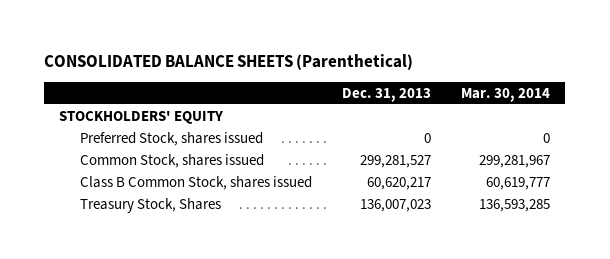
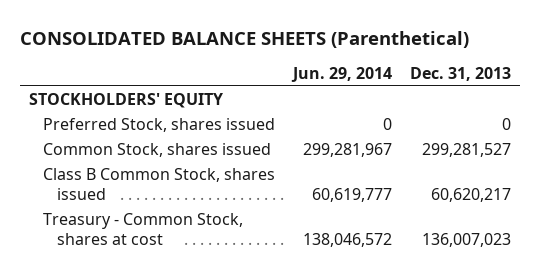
- | Dec. 31, 2013 | Mar. 30, 2014
+ | Jun. 29, 2014 | Dec. 31, 2013
- Treasury Stock, Shares | 136,007,023 | 136,593,285
+ Treasury - Common Stock, shares at cost | 138,046,572 | 136,007,023

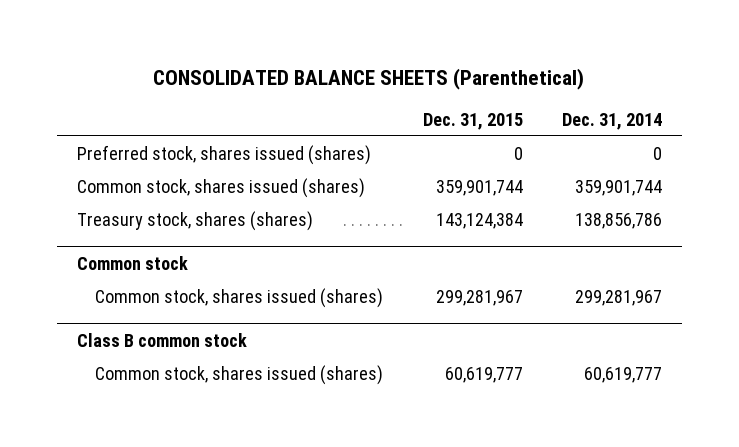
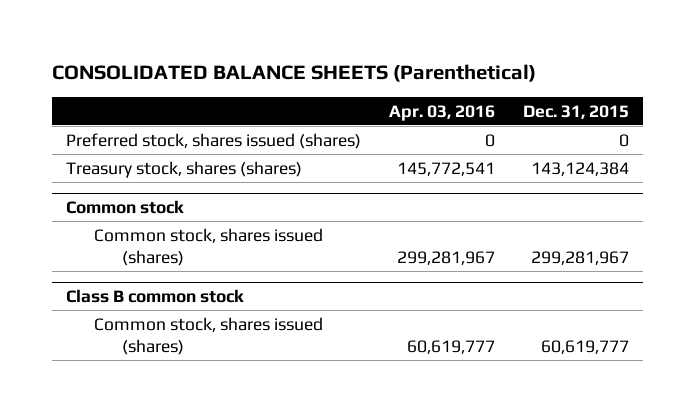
- | Dec. 31, 2015 | Dec. 31, 2014
+ | Apr. 03, 2016 | Dec. 31, 2015
- Common stock, shares issued (shares) | 359,901,744 | 359,901,744

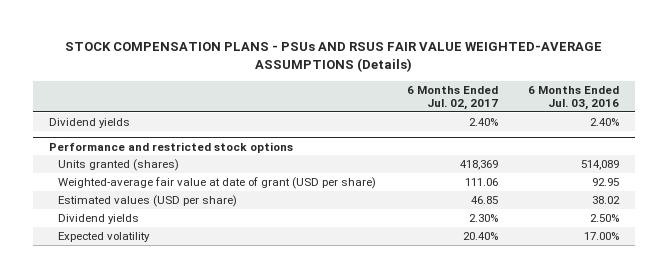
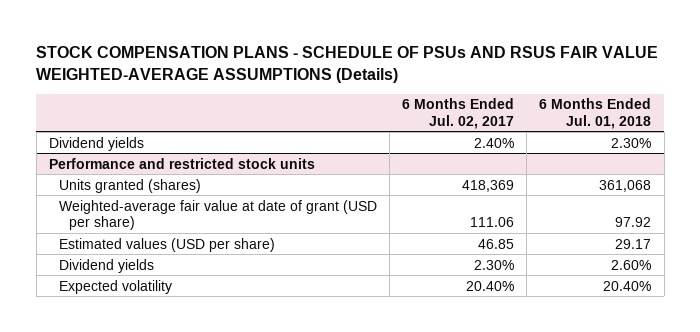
- STOCK COMPENSATION PLANS - PSUs AND RSUS FAIR VALUE WEIGHTED-AVERAGE ASSUMPTIONS (Details)
+ STOCK COMPENSATION PLANS - SCHEDULE OF PSUs AND RSUS FAIR VALUE WEIGHTED-AVERAGE ASSUMPTIONS (Details)
- | 6 Months Ended Jul. 02, 2017 | 6 Months Ended Jul. 03, 2016
+ | 6 Months Ended Jul. 02, 2017 | 6 Months Ended Jul. 01, 2018
- Performance and restricted stock options
+ Performance and restricted stock units

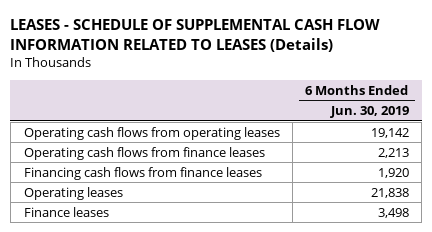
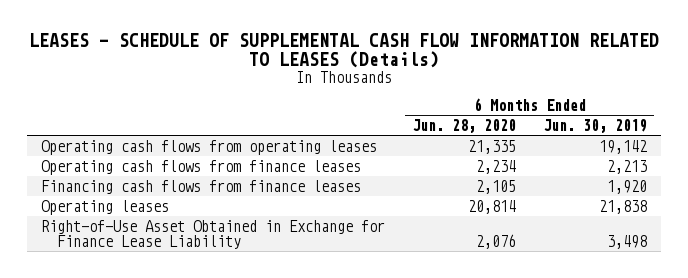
- | 6 Months Ended Jun. 30, 2019
+ | 6 Months Ended Jun. 28, 2020 | 6 Months Ended Jun. 30, 2019
- Finance leases | 3,498
+ Right-of-Use Asset Obtained in Exchange for Finance Lease Liability | 2,076 | 3,498

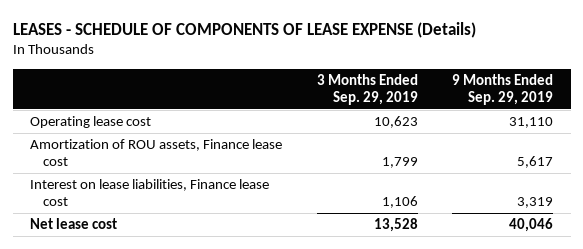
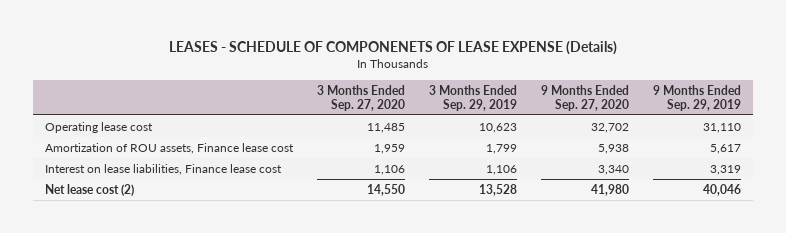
- LEASES - SCHEDULE OF COMPONENTS OF LEASE EXPENSE (Details)
+ LEASES - SCHEDULE OF COMPONENETS OF LEASE EXPENSE (Details)
- | 3 Months Ended Sep. 29, 2019 | 9 Months Ended Sep. 29, 2019
+ | 3 Months Ended Sep. 27, 2020 | 3 Months Ended Sep. 29, 2019 | 9 Months Ended Sep. 27, 2020 | 9 Months Ended Sep. 29, 2019
- Net lease cost | 13,528 | 40,046
+ Net lease cost (2) | 14,550 | 13,528 | 41,980 | 40,046

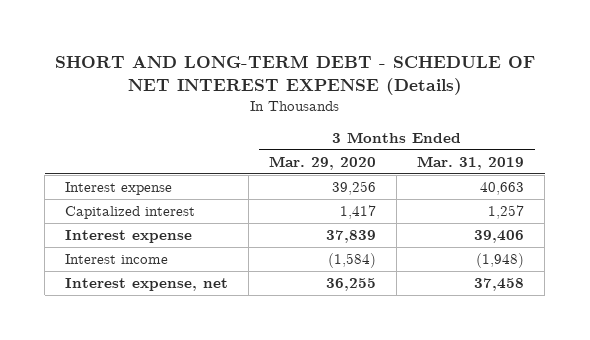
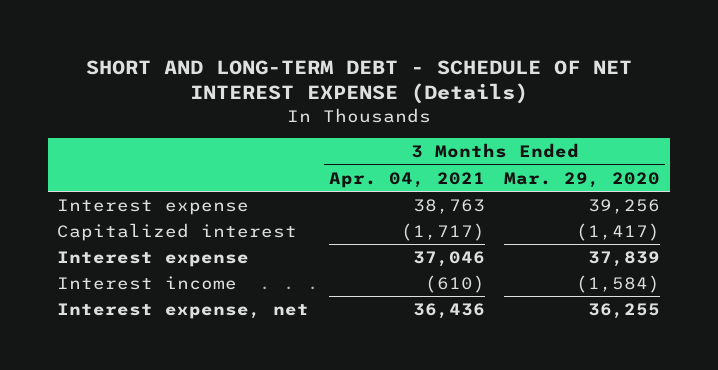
- | 3 Months Ended Mar. 29, 2020 | 3 Months Ended Mar. 31, 2019
+ | 3 Months Ended Apr. 04, 2021 | 3 Months Ended Mar. 29, 2020
- Capitalized interest | 1,417 | 1,257
+ Capitalized interest | (1,717) | (1,417)

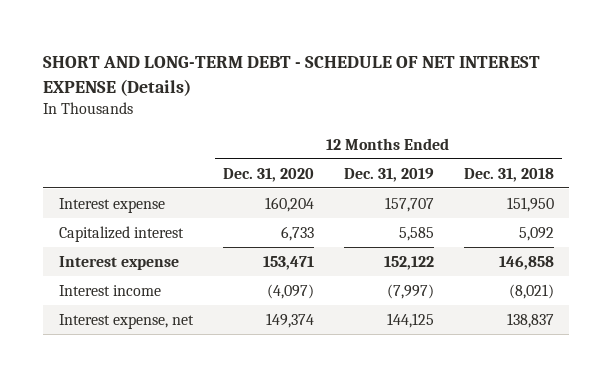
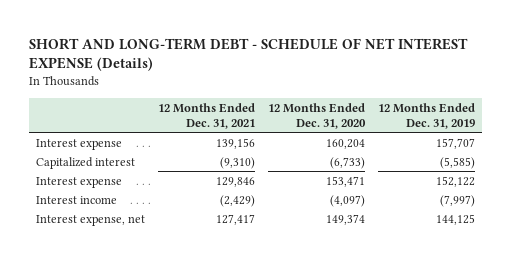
- | 12 Months Ended Dec. 31, 2020 | 12 Months Ended Dec. 31, 2019 | 12 Months Ended Dec. 31, 2018
+ | 12 Months Ended Dec. 31, 2021 | 12 Months Ended Dec. 31, 2020 | 12 Months Ended Dec. 31, 2019
- Capitalized interest | 6,733 | 5,585 | 5,092
+ Capitalized interest | (9,310) | (6,733) | (5,585)

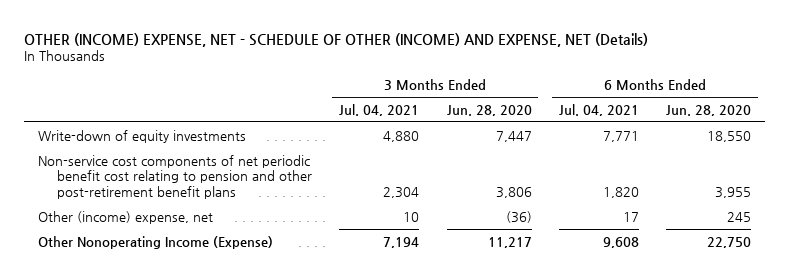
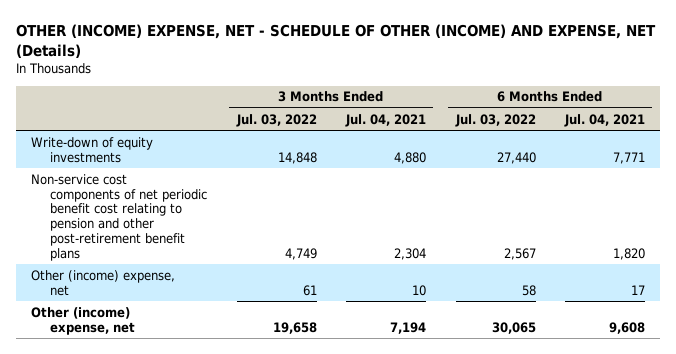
- | 3 Months Ended Jul. 04, 2021 | 3 Months Ended Jun. 28, 2020 | 6 Months Ended Jul. 04, 2021 | 6 Months Ended Jun. 28, 2020
+ | 3 Months Ended Jul. 03, 2022 | 3 Months Ended Jul. 04, 2021 | 6 Months Ended Jul. 03, 2022 | 6 Months Ended Jul. 04, 2021
- Other Nonoperating Income (Expense) | 7,194 | 11,217 | 9,608 | 22,750
+ Other (income) expense, net | 19,658 | 7,194 | 30,065 | 9,608

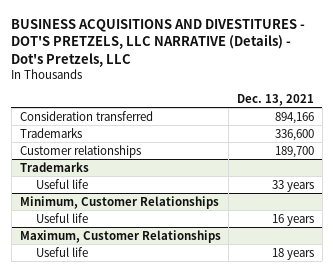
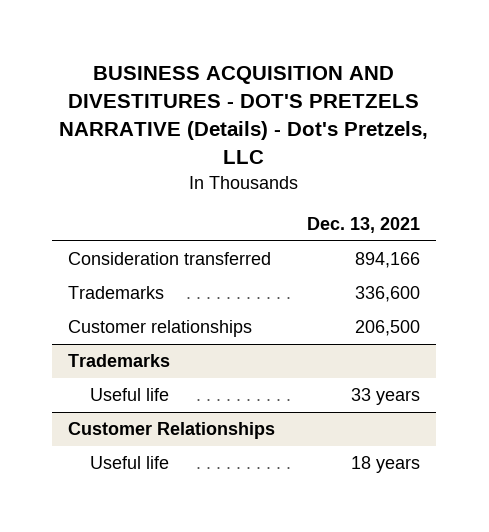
- BUSINESS ACQUISITIONS AND DIVESTITURES - DOT'S PRETZELS, LLC NARRATIVE (Details) - Dot's Pretzels, LLC
+ BUSINESS ACQUISITION AND DIVESTITURES - DOT'S PRETZELS NARRATIVE (Details) - Dot's Pretzels, LLC
- Customer relationships | 189,700
+ Customer relationships | 206,500
- Minimum, Customer Relationships
- Useful life | 16 years
- Maximum, Customer Relationships
+ Customer Relationships

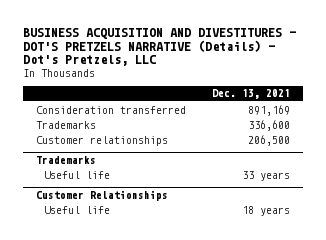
- Consideration transferred | 894,166
+ Consideration transferred | 891,169

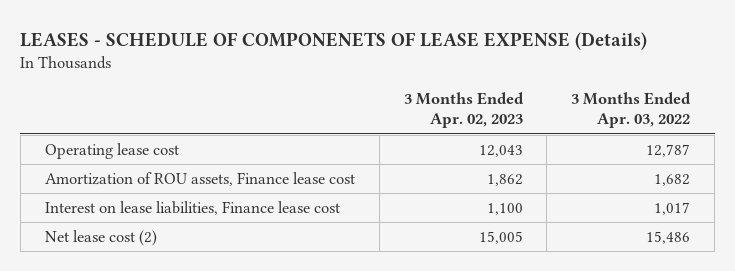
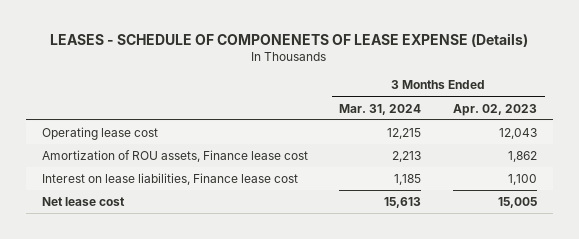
- | 3 Months Ended Apr. 02, 2023 | 3 Months Ended Apr. 03, 2022
+ | 3 Months Ended Mar. 31, 2024 | 3 Months Ended Apr. 02, 2023
- Net lease cost (2) | 15,005 | 15,486
+ Net lease cost | 15,613 | 15,005

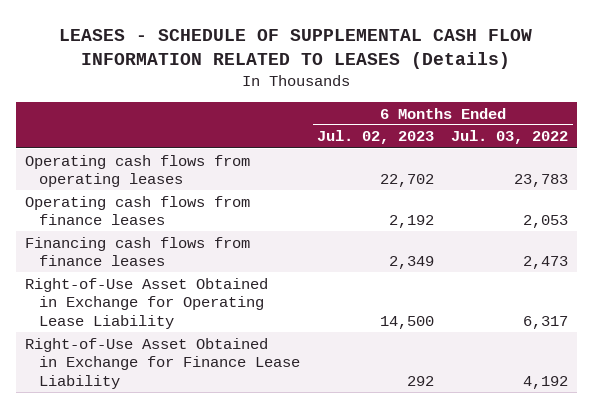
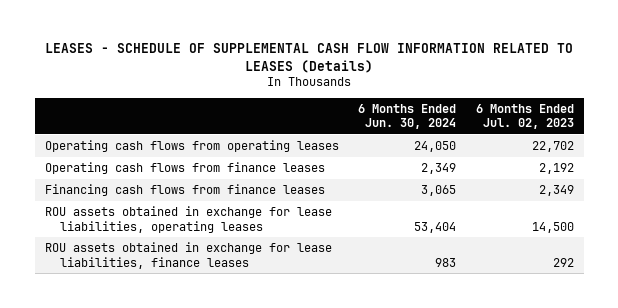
- | 6 Months Ended Jul. 02, 2023 | 6 Months Ended Jul. 03, 2022
+ | 6 Months Ended Jun. 30, 2024 | 6 Months Ended Jul. 02, 2023
- Right-of-Use Asset Obtained in Exchange for Operating Lease Liability | 14,500 | 6,317
- Right-of-Use Asset Obtained in Exchange for Finance Lease Liability | 292 | 4,192
+ ROU assets obtained in exchange for lease liabilities, operating leases | 53,404 | 14,500
+ ROU assets obtained in exchange for lease liabilities, finance leases | 983 | 292

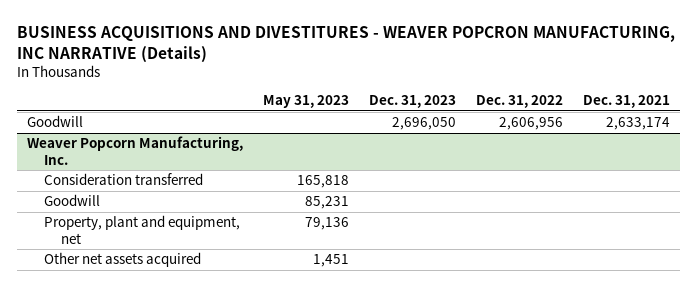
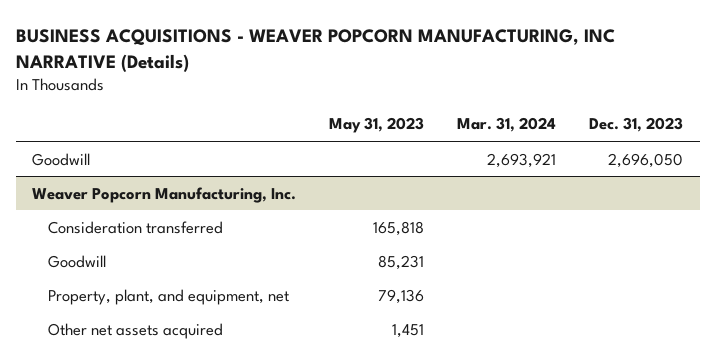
- BUSINESS ACQUISITIONS AND DIVESTITURES - WEAVER POPCRON MANUFACTURING, INC NARRATIVE (Details)
+ BUSINESS ACQUISITIONS - WEAVER POPCORN MANUFACTURING, INC NARRATIVE (Details)
- | May 31, 2023 | Dec. 31, 2023 | Dec. 31, 2022 | Dec. 31, 2021
+ | May 31, 2023 | Mar. 31, 2024 | Dec. 31, 2023
@ Weaver Popcorn Manufacturing, Inc.
- Property, plant and equipment, net | 79,136 | | |
+ Property, plant, and equipment, net | 79,136 | |

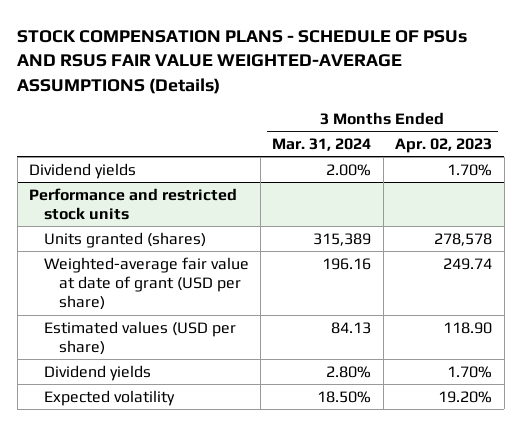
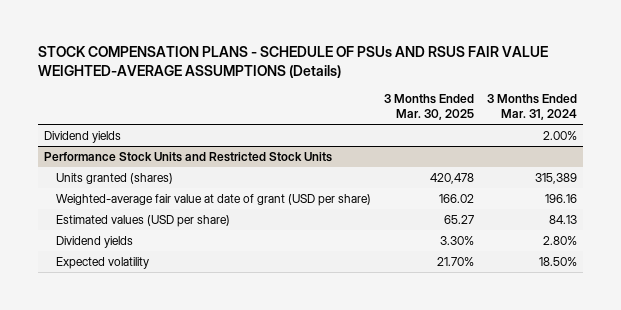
- | 3 Months Ended Mar. 31, 2024 | 3 Months Ended Apr. 02, 2023
+ | 3 Months Ended Mar. 30, 2025 | 3 Months Ended Mar. 31, 2024
- Performance and restricted stock units
+ Performance Stock Units and Restricted Stock Units

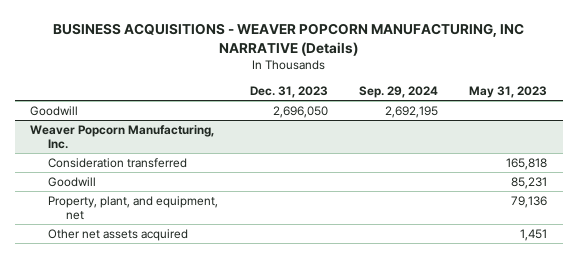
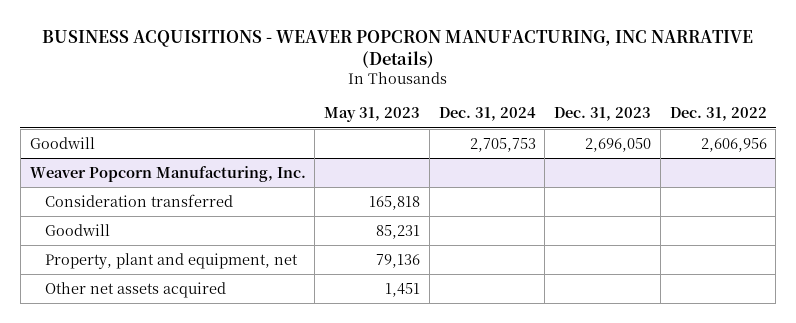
- BUSINESS ACQUISITIONS - WEAVER POPCORN MANUFACTURING, INC NARRATIVE (Details)
+ BUSINESS ACQUISITIONS - WEAVER POPCRON MANUFACTURING, INC NARRATIVE (Details)
- | Dec. 31, 2023 | Sep. 29, 2024 | May 31, 2023
+ | May 31, 2023 | Dec. 31, 2024 | Dec. 31, 2023 | Dec. 31, 2022
@ Weaver Popcorn Manufacturing, Inc.
- Property, plant, and equipment, net | | | 79,136
+ Property, plant and equipment, net | 79,136 | | |

